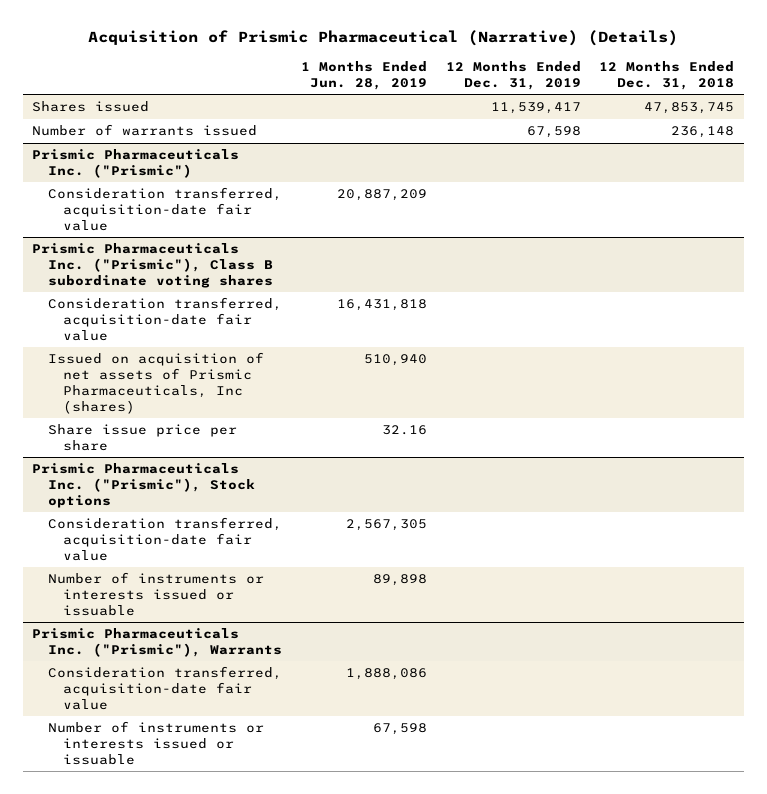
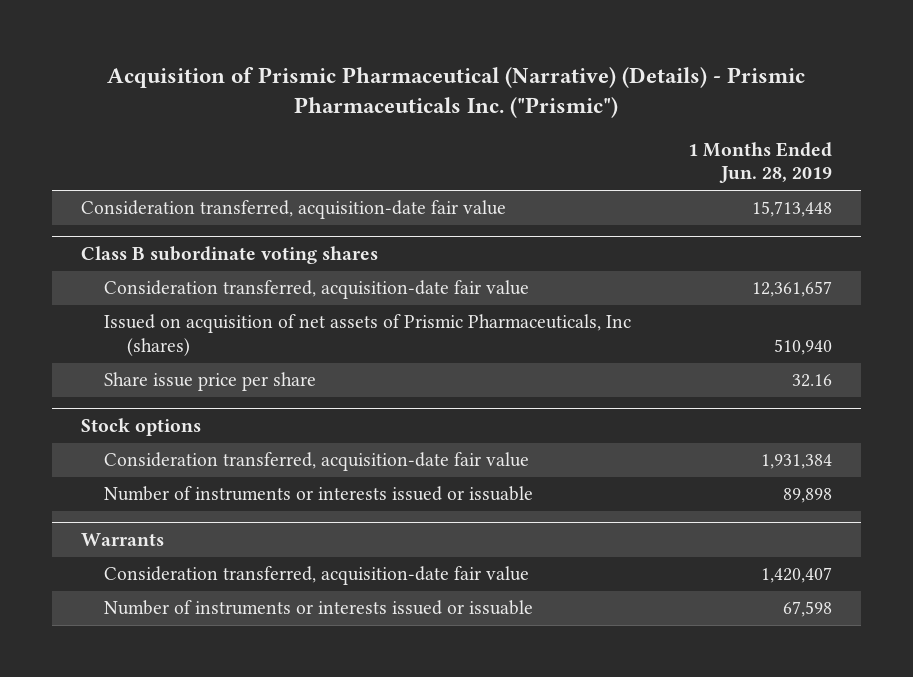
- Acquisition of Prismic Pharmaceutical (Narrative) (Details)
+ Acquisition of Prismic Pharmaceutical (Narrative) (Details) - Prismic Pharmaceuticals Inc. ("Prismic")
- | 1 Months Ended Jun. 28, 2019 | 12 Months Ended Dec. 31, 2019 | 12 Months Ended Dec. 31, 2018
+ | 1 Months Ended Jun. 28, 2019
- Shares issued | | 11,539,417 | 47,853,745
- Number of warrants issued | | 67,598 | 236,148
- Prismic Pharmaceuticals Inc. ("Prismic")
- Consideration transferred, acquisition-date fair value | 20,887,209 | |
- Prismic Pharmaceuticals Inc. ("Prismic"), Class B subordinate voting shares
- Consideration transferred, acquisition-date fair value | 16,431,818 | |
+ Consideration transferred, acquisition-date fair value | 15,713,448
+ Class B subordinate voting shares
+ Consideration transferred, acquisition-date fair value | 12,361,657
- Prismic Pharmaceuticals Inc. ("Prismic"), Stock options
- Consideration transferred, acquisition-date fair value | 2,567,305 | |
+ Stock options
+ Consideration transferred, acquisition-date fair value | 1,931,384
- Prismic Pharmaceuticals Inc. ("Prismic"), Warrants
- Consideration transferred, acquisition-date fair value | 1,888,086 | |
+ Warrants
+ Consideration transferred, acquisition-date fair value | 1,420,407

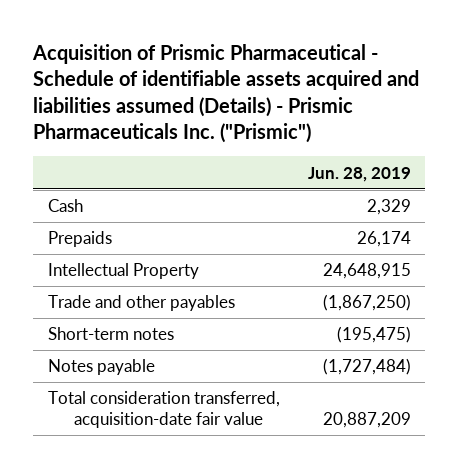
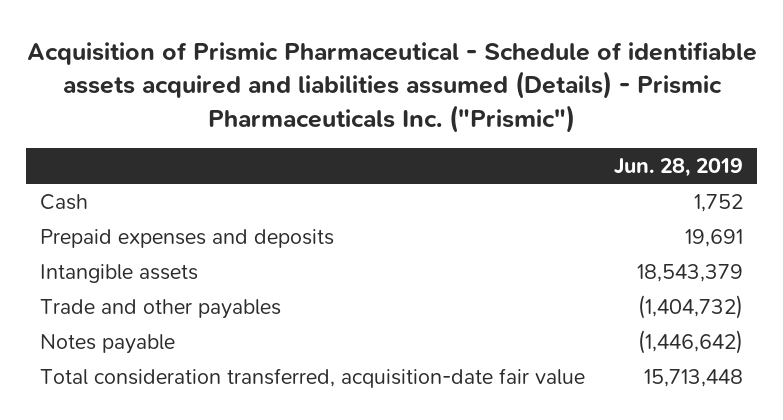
- Cash | 2,329
- Prepaids | 26,174
- Intellectual Property | 24,648,915
- Trade and other payables | (1,867,250)
- Short-term notes | (195,475)
- Notes payable | (1,727,484)
- Total consideration transferred, acquisition-date fair value | 20,887,209
+ Cash | 1,752
+ Prepaid expenses and deposits | 19,691
+ Intangible assets | 18,543,379
+ Trade and other payables | (1,404,732)
+ Notes payable | (1,446,642)
+ Total consideration transferred, acquisition-date fair value | 15,713,448

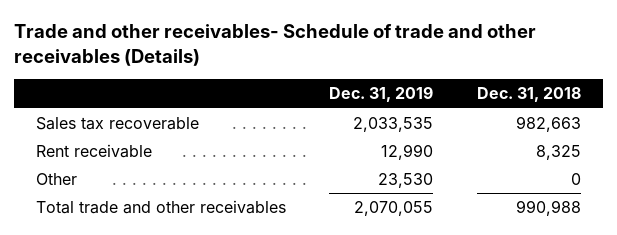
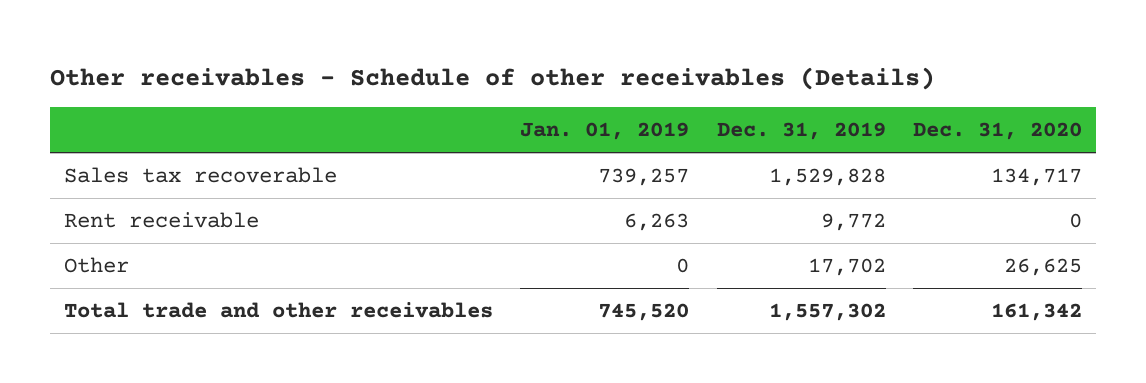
- Trade and other receivables- Schedule of trade and other receivables (Details)
+ Other receivables - Schedule of other receivables (Details)
- | Dec. 31, 2019 | Dec. 31, 2018
+ | Jan. 01, 2019 | Dec. 31, 2019 | Dec. 31, 2020
- Sales tax recoverable | 2,033,535 | 982,663
- Rent receivable | 12,990 | 8,325
- Other | 23,530 | 0
- Total trade and other receivables | 2,070,055 | 990,988
+ Sales tax recoverable | 739,257 | 1,529,828 | 134,717
+ Rent receivable | 6,263 | 9,772 | 0
+ Other | 0 | 17,702 | 26,625
+ Total trade and other receivables | 745,520 | 1,557,302 | 161,342

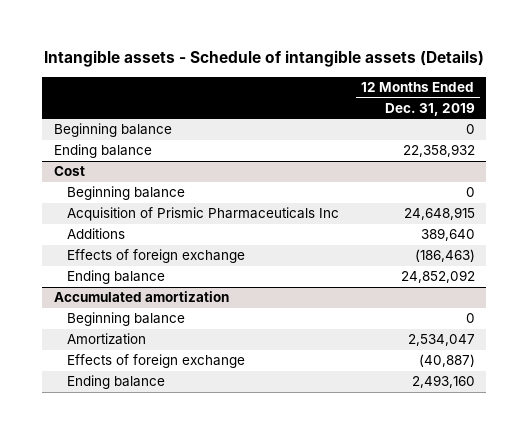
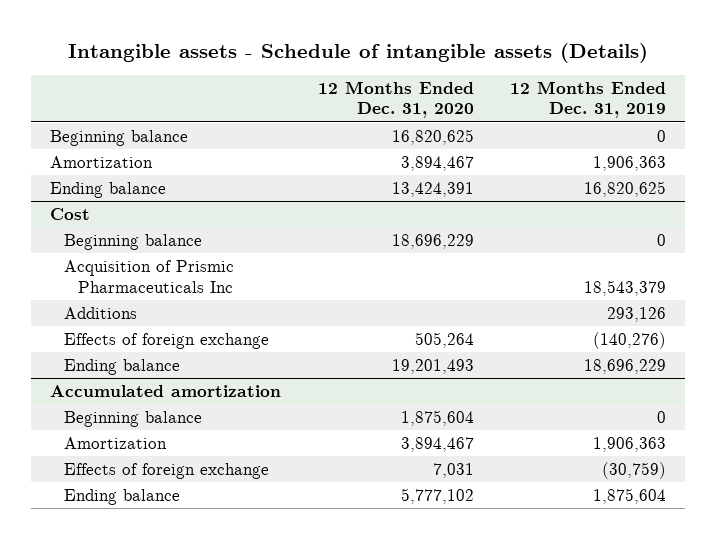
- | 12 Months Ended Dec. 31, 2019
+ | 12 Months Ended Dec. 31, 2020 | 12 Months Ended Dec. 31, 2019
- Ending balance | 22,358,932
+ Amortization | 3,894,467 | 1,906,363
+ Ending balance | 13,424,391 | 16,820,625
@ Cost
- Acquisition of Prismic Pharmaceuticals Inc | 24,648,915
- Additions | 389,640
- Effects of foreign exchange | (186,463)
- Ending balance | 24,852,092
+ Acquisition of Prismic Pharmaceuticals Inc | | 18,543,379
+ Additions | | 293,126
+ Effects of foreign exchange | 505,264 | (140,276)
+ Ending balance | 19,201,493 | 18,696,229
@ Accumulated amortization
- Amortization | 2,534,047
- Effects of foreign exchange | (40,887)
- Ending balance | 2,493,160
+ Amortization | 3,894,467 | 1,906,363
+ Effects of foreign exchange | 7,031 | (30,759)
+ Ending balance | 5,777,102 | 1,875,604

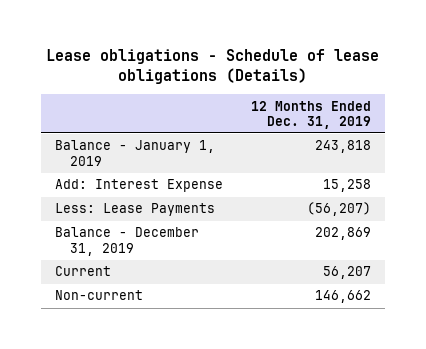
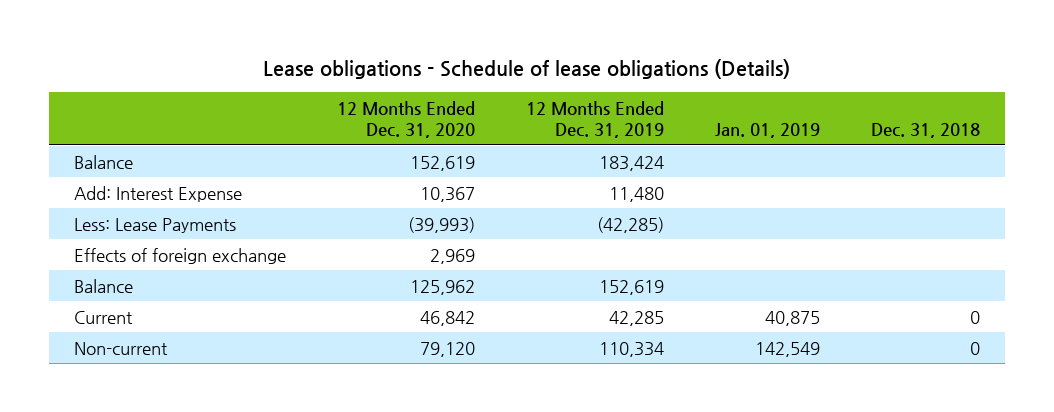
- | 12 Months Ended Dec. 31, 2019
+ | 12 Months Ended Dec. 31, 2020 | 12 Months Ended Dec. 31, 2019 | Jan. 01, 2019 | Dec. 31, 2018
- Balance - January 1, 2019 | 243,818
- Add: Interest Expense | 15,258
- Less: Lease Payments | (56,207)
- Balance - December 31, 2019 | 202,869
- Current | 56,207
- Non-current | 146,662
+ Balance | 152,619 | 183,424 | |
+ Add: Interest Expense | 10,367 | 11,480 | |
+ Less: Lease Payments | (39,993) | (42,285) | |
+ Effects of foreign exchange | 2,969 | | |
+ Balance | 125,962 | 152,619 | |
+ Current | 46,842 | 42,285 | 40,875 | 0
+ Non-current | 79,120 | 110,334 | 142,549 | 0

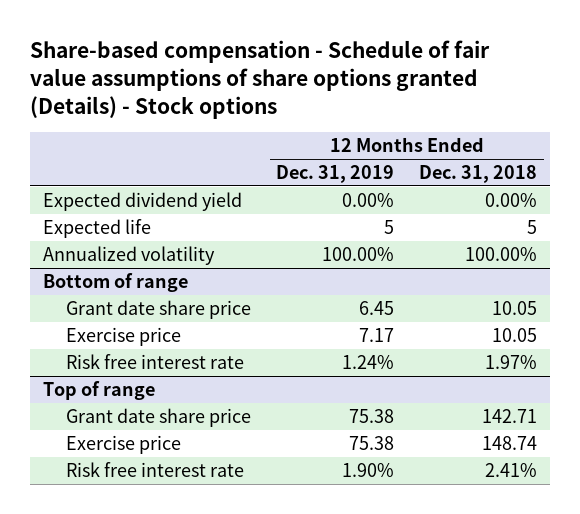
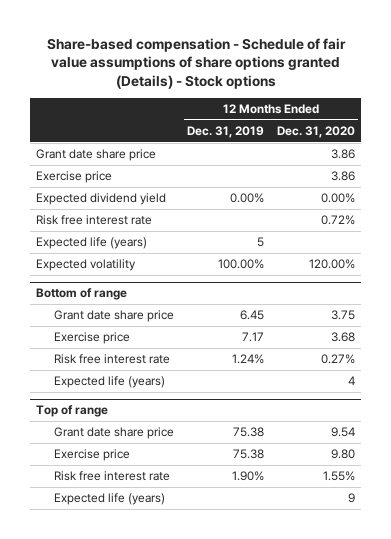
- | 12 Months Ended Dec. 31, 2019 | 12 Months Ended Dec. 31, 2018
+ | 12 Months Ended Dec. 31, 2019 | 12 Months Ended Dec. 31, 2020
+ Grant date share price | | 3.86
+ Exercise price | | 3.86
- Expected life | 5 | 5
- Annualized volatility | 100.00% | 100.00%
+ Risk free interest rate | | 0.72%
+ Expected life (years) | 5 |
+ Expected volatility | 100.00% | 120.00%
@ Bottom of range
+ Expected life (years) | | 4
@ Top of range
+ Expected life (years) | | 9

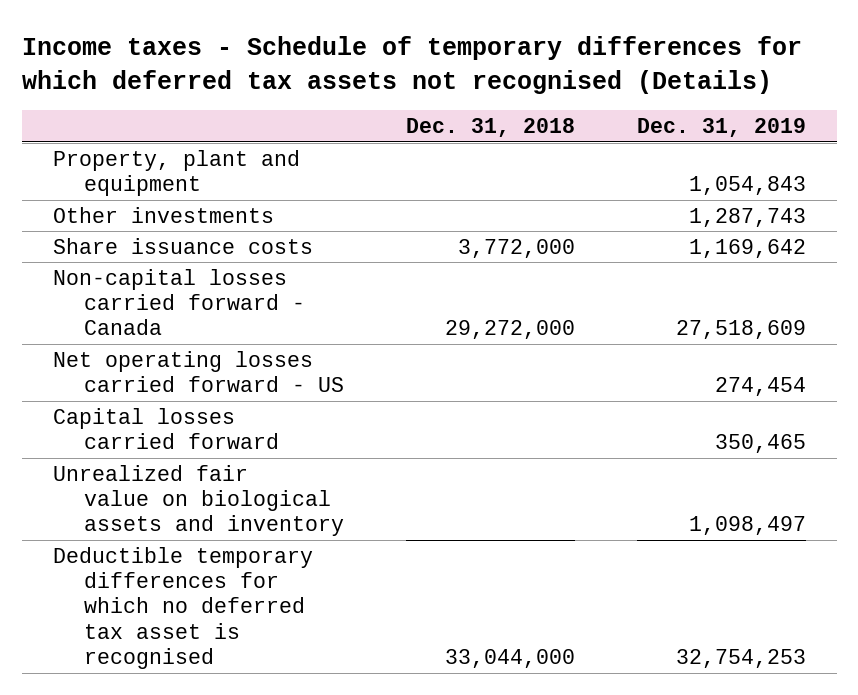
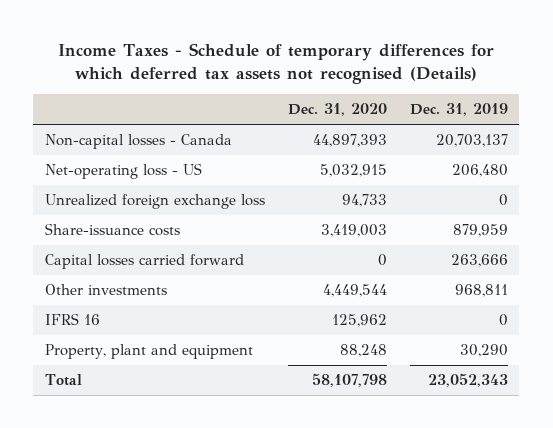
- Income taxes - Schedule of temporary differences for which deferred tax assets not recognised (Details)
+ Income Taxes - Schedule of temporary differences for which deferred tax assets not recognised (Details)
- | Dec. 31, 2018 | Dec. 31, 2019
+ | Dec. 31, 2020 | Dec. 31, 2019
- Property, plant and equipment | | 1,054,843
- Other investments | | 1,287,743
- Share issuance costs | 3,772,000 | 1,169,642
- Non-capital losses carried forward - Canada | 29,272,000 | 27,518,609
- Net operating losses carried forward - US | | 274,454
- Capital losses carried forward | | 350,465
- Unrealized fair value on biological assets and inventory | | 1,098,497
- Deductible temporary differences for which no deferred tax asset is recognised | 33,044,000 | 32,754,253
+ Non-capital losses - Canada | 44,897,393 | 20,703,137
+ Net-operating loss - US | 5,032,915 | 206,480
+ Unrealized foreign exchange loss | 94,733 | 0
+ Share-issuance costs | 3,419,003 | 879,959
+ Capital losses carried forward | 0 | 263,666
+ Other investments | 4,449,544 | 968,811
+ IFRS 16 | 125,962 | 0
+ Property, plant and equipment | 88,248 | 30,290
+ Total | 58,107,798 | 23,052,343

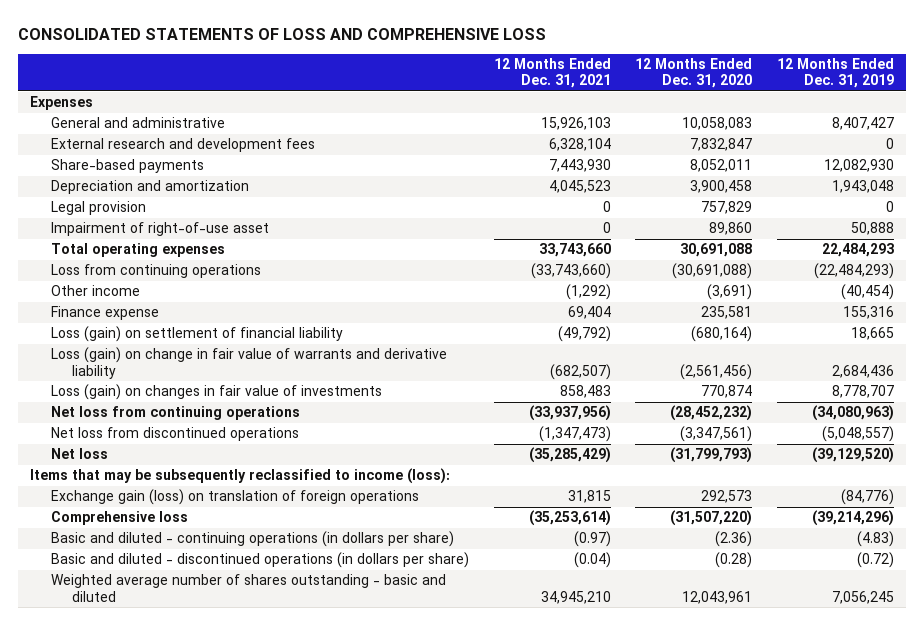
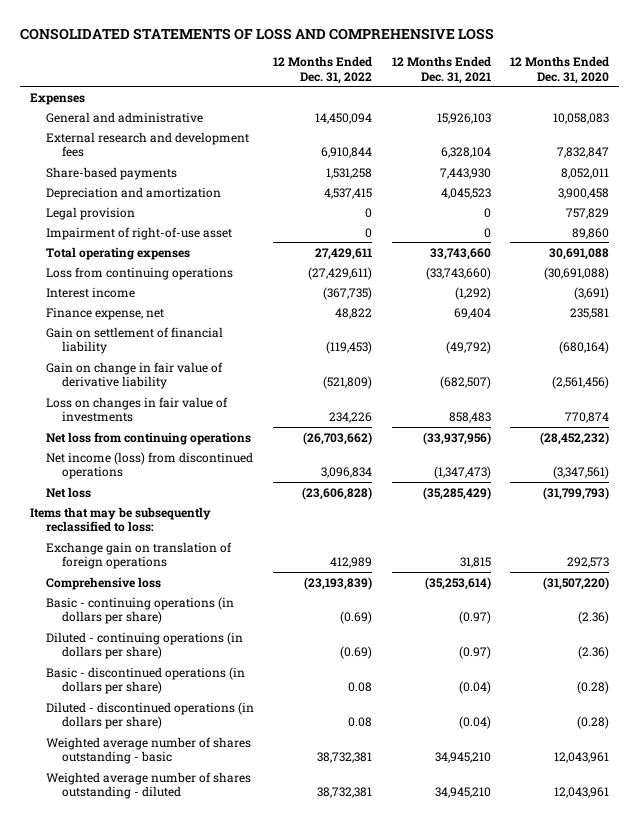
- | 12 Months Ended Dec. 31, 2021 | 12 Months Ended Dec. 31, 2020 | 12 Months Ended Dec. 31, 2019
+ | 12 Months Ended Dec. 31, 2022 | 12 Months Ended Dec. 31, 2021 | 12 Months Ended Dec. 31, 2020
- Other income | (1,292) | (3,691) | (40,454)
- Finance expense | 69,404 | 235,581 | 155,316
- Loss (gain) on settlement of financial liability | (49,792) | (680,164) | 18,665
- Loss (gain) on change in fair value of warrants and derivative liability | (682,507) | (2,561,456) | 2,684,436
- Loss (gain) on changes in fair value of investments | 858,483 | 770,874 | 8,778,707
+ Interest income | (367,735) | (1,292) | (3,691)
+ Finance expense, net | 48,822 | 69,404 | 235,581
+ Gain on settlement of financial liability | (119,453) | (49,792) | (680,164)
+ Gain on change in fair value of derivative liability | (521,809) | (682,507) | (2,561,456)
+ Loss on changes in fair value of investments | 234,226 | 858,483 | 770,874
- Net loss from discontinued operations | (1,347,473) | (3,347,561) | (5,048,557)
+ Net income (loss) from discontinued operations | 3,096,834 | (1,347,473) | (3,347,561)
- Items that may be subsequently reclassified to income (loss):
- Exchange gain (loss) on translation of foreign operations | 31,815 | 292,573 | (84,776)
+ Items that may be subsequently reclassified to loss:
+ Exchange gain on translation of foreign operations | 412,989 | 31,815 | 292,573
- Basic and diluted - continuing operations (in dollars per share) | (0.97) | (2.36) | (4.83)
- Basic and diluted - discontinued operations (in dollars per share) | (0.04) | (0.28) | (0.72)
- Weighted average number of shares outstanding - basic and diluted | 34,945,210 | 12,043,961 | 7,056,245
+ Basic - continuing operations (in dollars per share) | (0.69) | (0.97) | (2.36)
+ Diluted - continuing operations (in dollars per share) | (0.69) | (0.97) | (2.36)
+ Basic - discontinued operations (in dollars per share) | 0.08 | (0.04) | (0.28)
+ Diluted - discontinued operations (in dollars per share) | 0.08 | (0.04) | (0.28)
+ Weighted average number of shares outstanding - basic | 38,732,381 | 34,945,210 | 12,043,961
+ Weighted average number of shares outstanding - diluted | 38,732,381 | 34,945,210 | 12,043,961

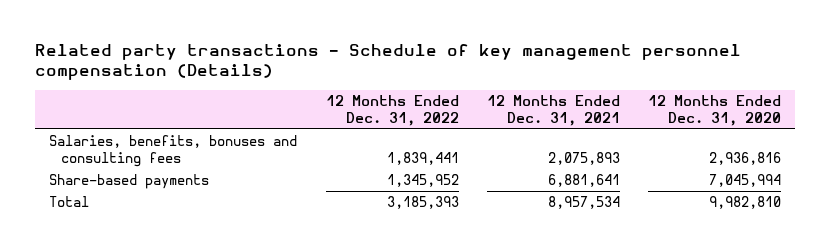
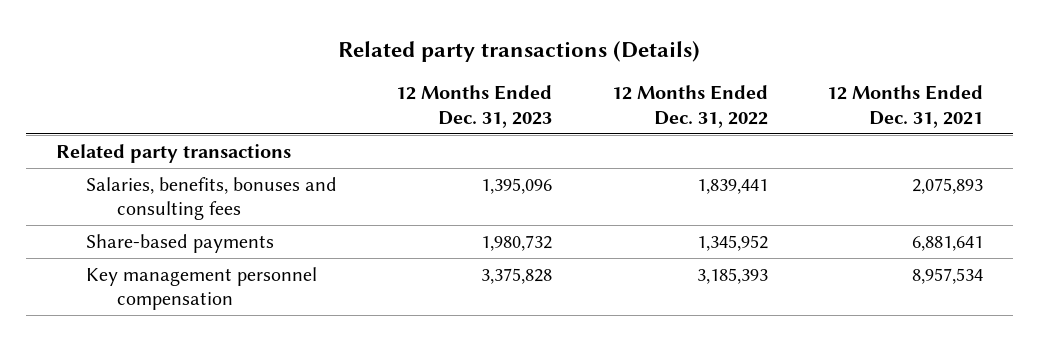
- Related party transactions - Schedule of key management personnel compensation (Details)
+ Related party transactions (Details)
- | 12 Months Ended Dec. 31, 2022 | 12 Months Ended Dec. 31, 2021 | 12 Months Ended Dec. 31, 2020
+ | 12 Months Ended Dec. 31, 2023 | 12 Months Ended Dec. 31, 2022 | 12 Months Ended Dec. 31, 2021
+ Related party transactions
- Total | 3,185,393 | 8,957,534 | 9,982,810
+ Key management personnel compensation | 3,375,828 | 3,185,393 | 8,957,534

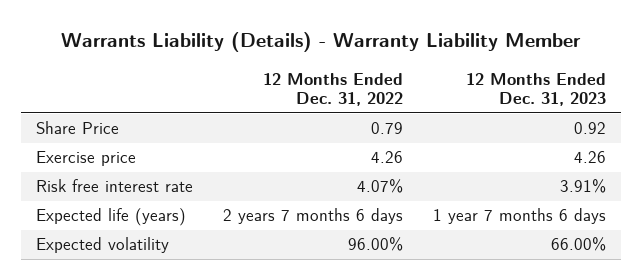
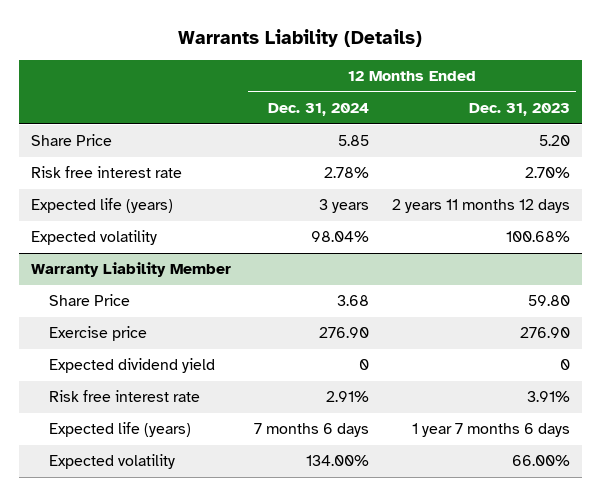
- Warrants Liability (Details) - Warranty Liability Member
+ Warrants Liability (Details)
- | 12 Months Ended Dec. 31, 2022 | 12 Months Ended Dec. 31, 2023
+ | 12 Months Ended Dec. 31, 2024 | 12 Months Ended Dec. 31, 2023
- Share Price | 0.79 | 0.92
- Exercise price | 4.26 | 4.26
+ Share Price | 5.85 | 5.20
+ Risk free interest rate | 2.78% | 2.70%
+ Expected life (years) | 3 years | 2 years 11 months 12 days
+ Expected volatility | 98.04% | 100.68%
+ Warranty Liability Member
+ Share Price | 3.68 | 59.80
+ Exercise price | 276.90 | 276.90
+ Expected dividend yield | 0 | 0

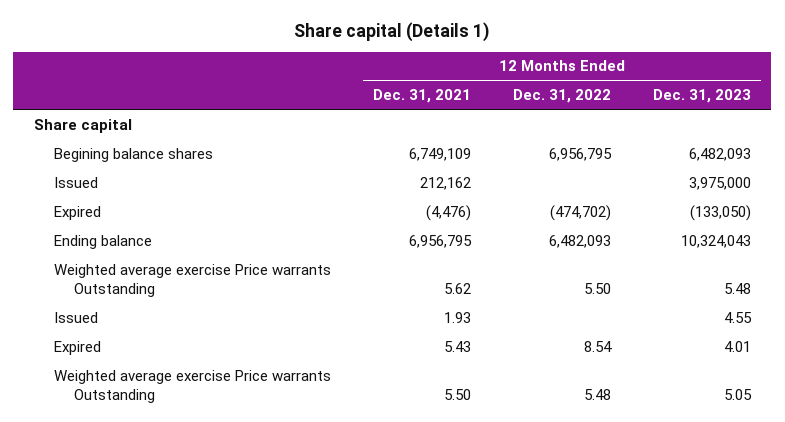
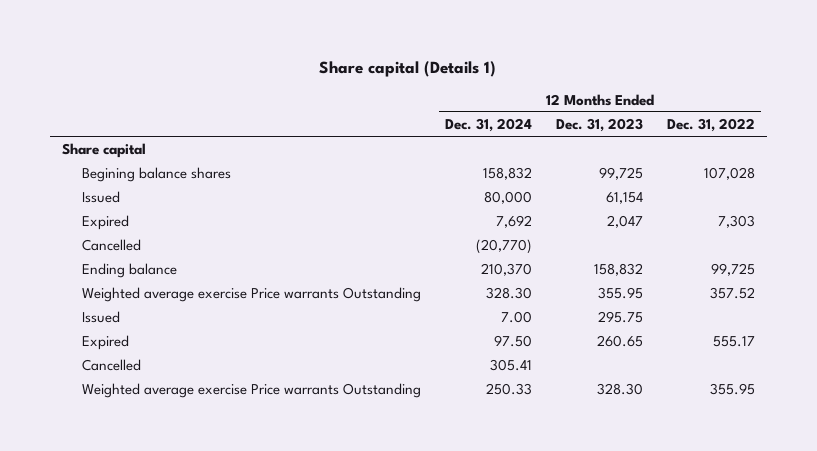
- | 12 Months Ended Dec. 31, 2021 | 12 Months Ended Dec. 31, 2022 | 12 Months Ended Dec. 31, 2023
+ | 12 Months Ended Dec. 31, 2024 | 12 Months Ended Dec. 31, 2023 | 12 Months Ended Dec. 31, 2022
- Begining balance shares | 6,749,109 | 6,956,795 | 6,482,093
- Issued | 212,162 | | 3,975,000
- Expired | (4,476) | (474,702) | (133,050)
- Ending balance | 6,956,795 | 6,482,093 | 10,324,043
- Weighted average exercise Price warrants Outstanding | 5.62 | 5.50 | 5.48
- Issued | 1.93 | | 4.55
- Expired | 5.43 | 8.54 | 4.01
- Weighted average exercise Price warrants Outstanding | 5.50 | 5.48 | 5.05
+ Begining balance shares | 158,832 | 99,725 | 107,028
+ Issued | 80,000 | 61,154 |
+ Expired | 7,692 | 2,047 | 7,303
+ Cancelled | (20,770) | |
+ Ending balance | 210,370 | 158,832 | 99,725
+ Weighted average exercise Price warrants Outstanding | 328.30 | 355.95 | 357.52
+ Issued | 7.00 | 295.75 |
+ Expired | 97.50 | 260.65 | 555.17
+ Cancelled | 305.41 | |
+ Weighted average exercise Price warrants Outstanding | 250.33 | 328.30 | 355.95

